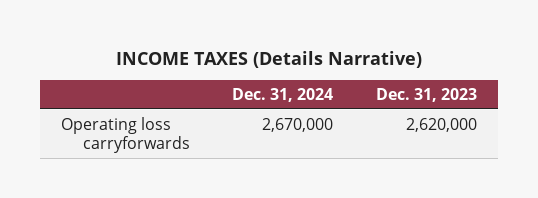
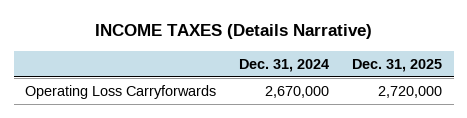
- | Dec. 31, 2024 | Dec. 31, 2023
+ | Dec. 31, 2024 | Dec. 31, 2025
- Operating loss carryforwards | 2,670,000 | 2,620,000
+ Operating Loss Carryforwards | 2,670,000 | 2,720,000

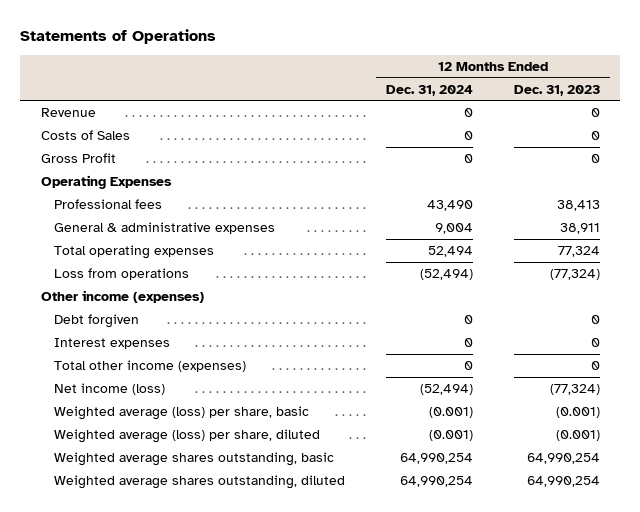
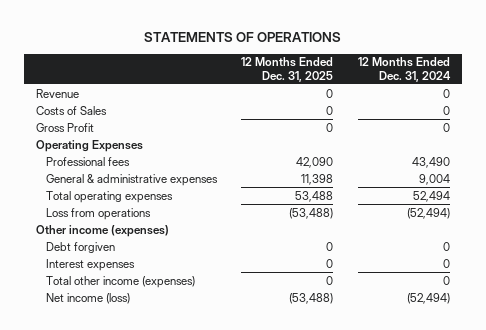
- Statements of Operations
+ STATEMENTS OF OPERATIONS
- | 12 Months Ended Dec. 31, 2024 | 12 Months Ended Dec. 31, 2023
+ | 12 Months Ended Dec. 31, 2025 | 12 Months Ended Dec. 31, 2024
- Weighted average (loss) per share, basic | (0.001) | (0.001)
- Weighted average (loss) per share, diluted | (0.001) | (0.001)
- Weighted average shares outstanding, basic | 64,990,254 | 64,990,254
- Weighted average shares outstanding, diluted | 64,990,254 | 64,990,254

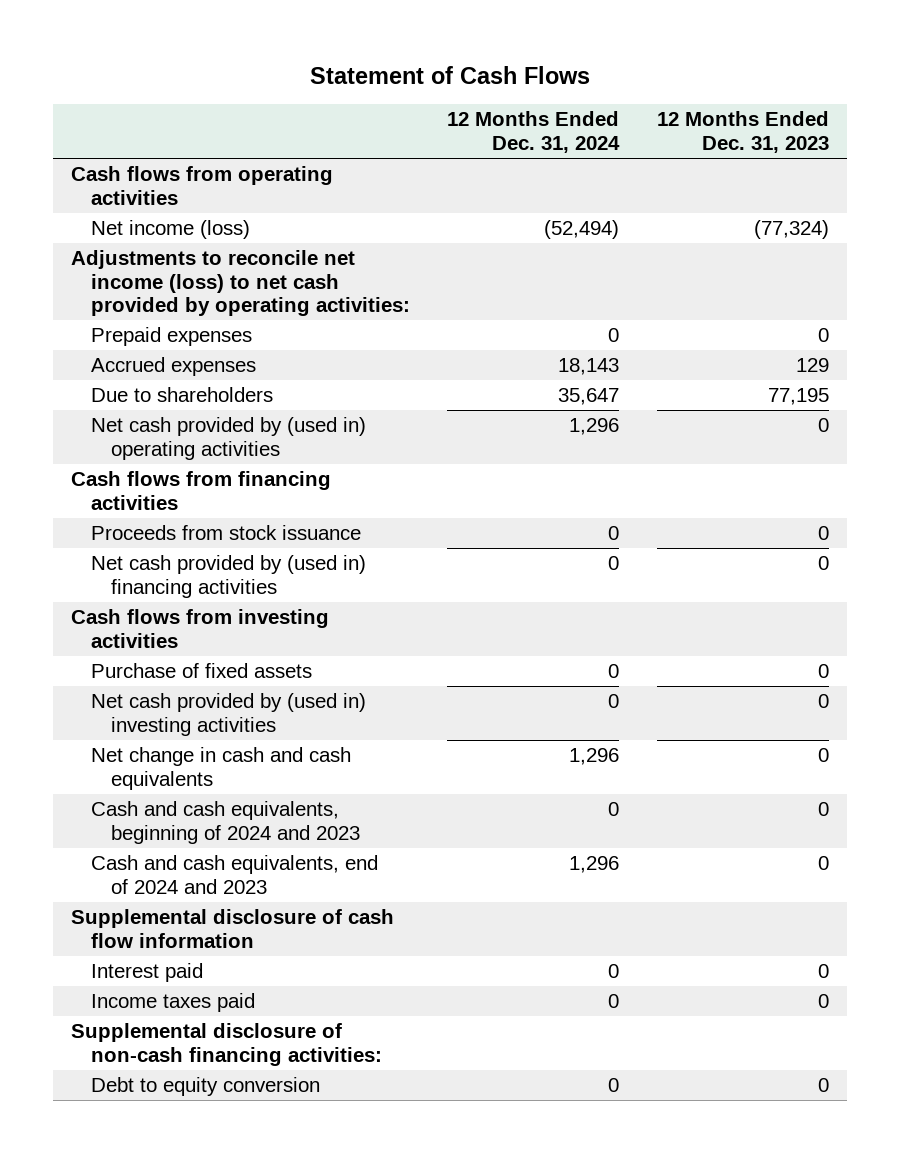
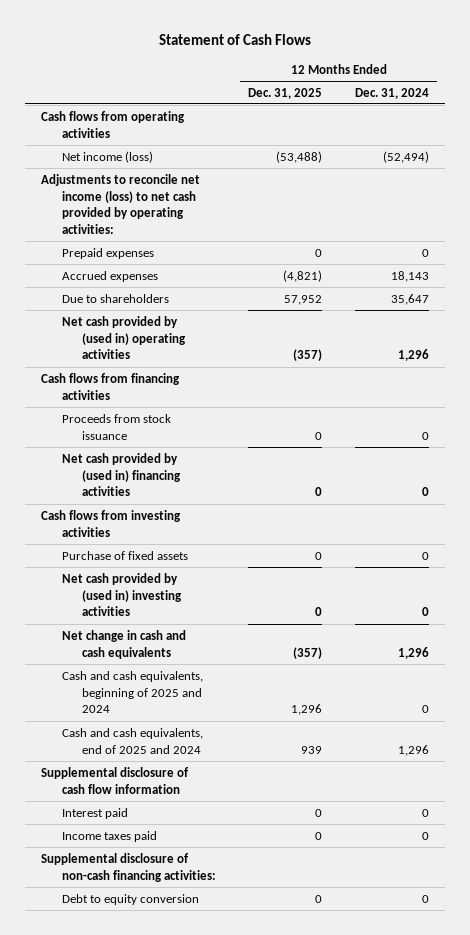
- | 12 Months Ended Dec. 31, 2024 | 12 Months Ended Dec. 31, 2023
+ | 12 Months Ended Dec. 31, 2025 | 12 Months Ended Dec. 31, 2024
- Cash and cash equivalents, beginning of 2024 and 2023 | 0 | 0
- Cash and cash equivalents, end of 2024 and 2023 | 1,296 | 0
+ Cash and cash equivalents, beginning of 2025 and 2024 | 1,296 | 0
+ Cash and cash equivalents, end of 2025 and 2024 | 939 | 1,296

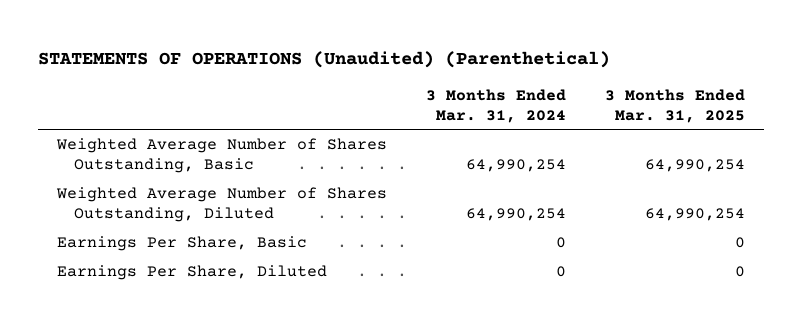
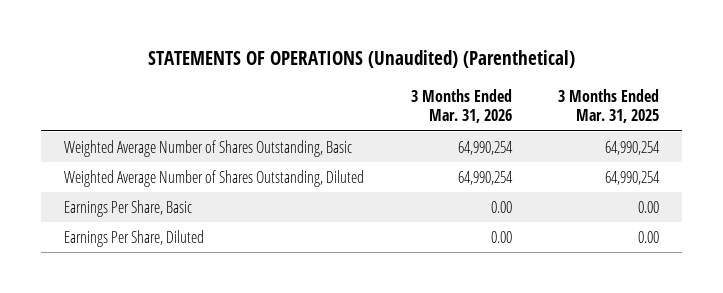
- | 3 Months Ended Mar. 31, 2024 | 3 Months Ended Mar. 31, 2025
+ | 3 Months Ended Mar. 31, 2026 | 3 Months Ended Mar. 31, 2025
- Earnings Per Share, Basic | 0 | 0
- Earnings Per Share, Diluted | 0 | 0
+ Earnings Per Share, Basic | 0.00 | 0.00
+ Earnings Per Share, Diluted | 0.00 | 0.00

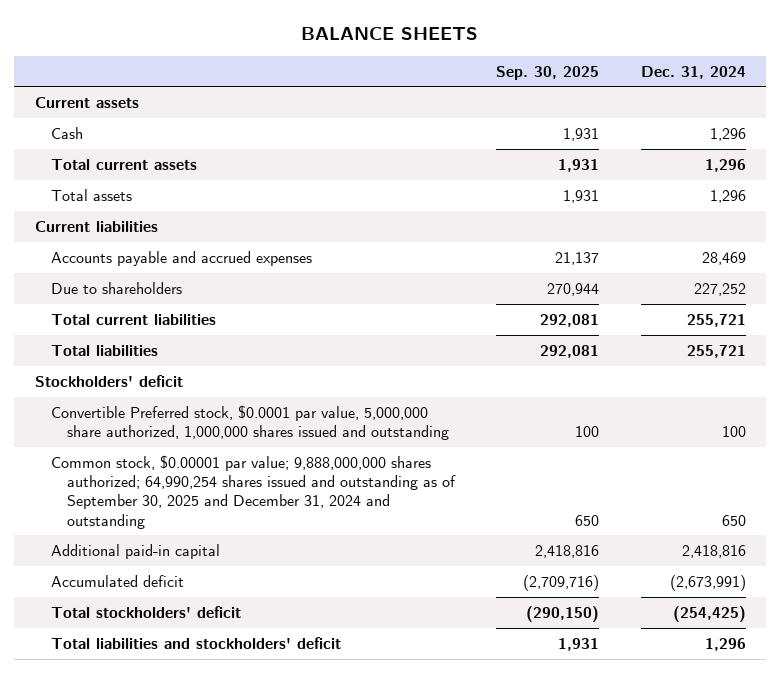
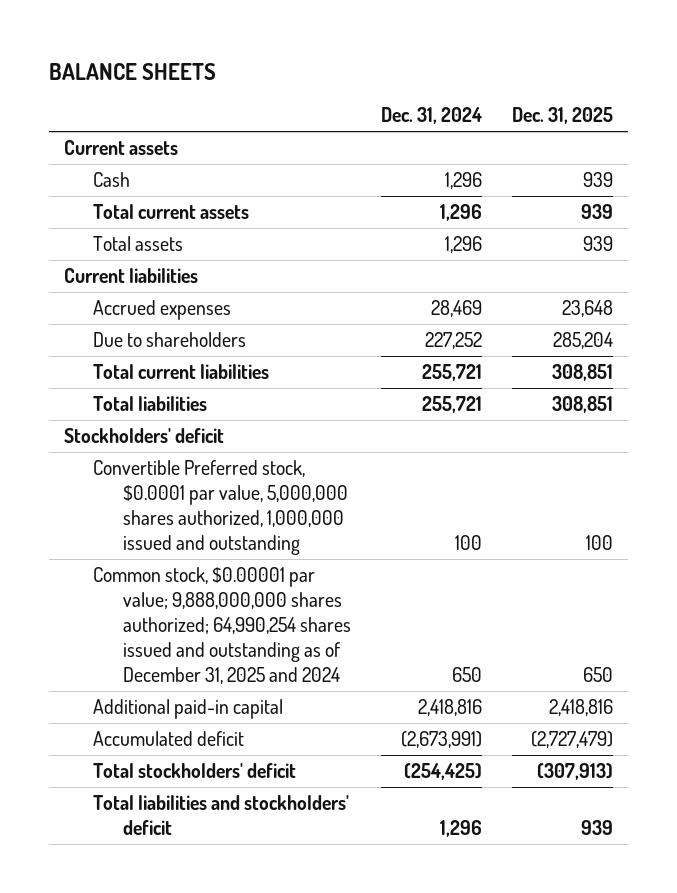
- | Sep. 30, 2025 | Dec. 31, 2024
+ | Dec. 31, 2024 | Dec. 31, 2025
- Accounts payable and accrued expenses | 21,137 | 28,469
+ Accrued expenses | 28,469 | 23,648
- Convertible Preferred stock, $0.0001 par value, 5,000,000 share authorized, 1,000,000 shares issued and outstanding | 100 | 100
- Common stock, $0.00001 par value; 9,888,000,000 shares authorized; 64,990,254 shares issued and outstanding as of September 30, 2025 and December 31, 2024 and outstanding | 650 | 650
+ Convertible Preferred stock, $0.0001 par value, 5,000,000 shares authorized, 1,000,000 issued and outstanding | 100 | 100
+ Common stock, $0.00001 par value; 9,888,000,000 shares authorized; 64,990,254 shares issued and outstanding as of December 31, 2025 and 2024 | 650 | 650

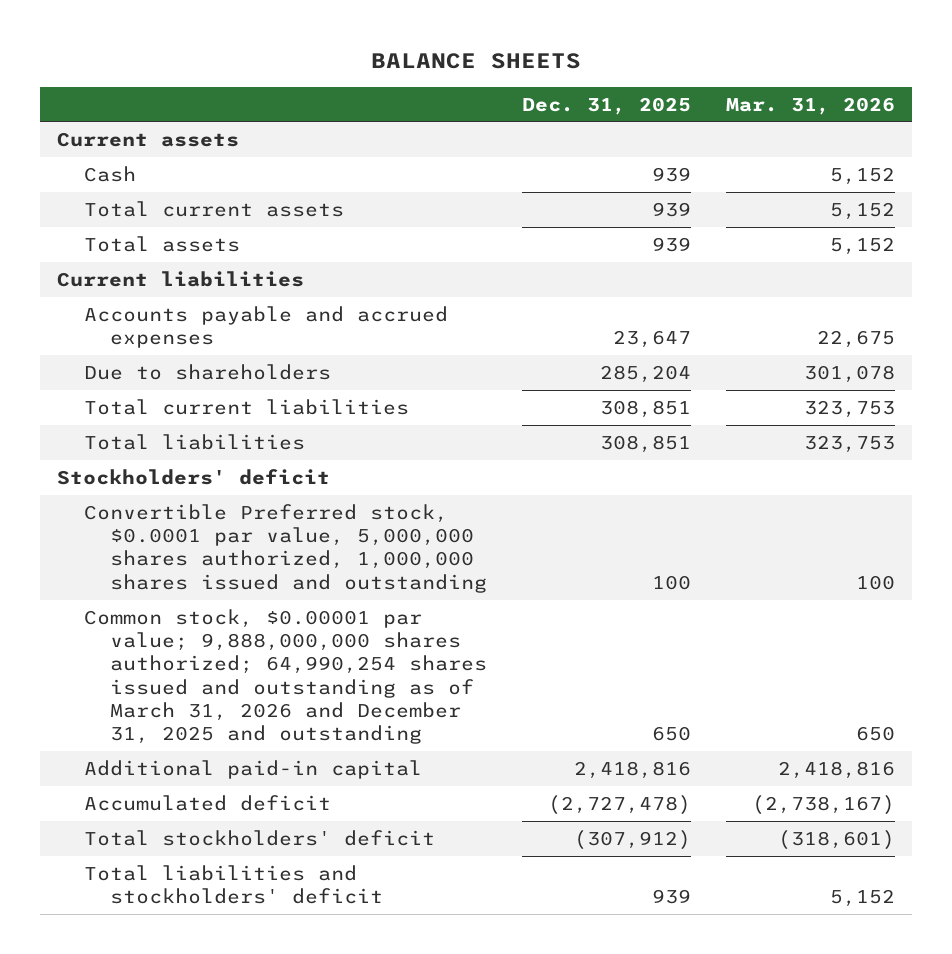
- | Dec. 31, 2024 | Dec. 31, 2025
+ | Dec. 31, 2025 | Mar. 31, 2026
- Accrued expenses | 28,469 | 23,648
+ Accounts payable and accrued expenses | 23,647 | 22,675
- Convertible Preferred stock, $0.0001 par value, 5,000,000 shares authorized, 1,000,000 issued and outstanding | 100 | 100
- Common stock, $0.00001 par value; 9,888,000,000 shares authorized; 64,990,254 shares issued and outstanding as of December 31, 2025 and 2024 | 650 | 650
+ Convertible Preferred stock, $0.0001 par value, 5,000,000 shares authorized, 1,000,000 shares issued and outstanding | 100 | 100
+ Common stock, $0.00001 par value; 9,888,000,000 shares authorized; 64,990,254 shares issued and outstanding as of March 31, 2026 and December 31, 2025 and outstanding | 650 | 650
- Accumulated deficit | (2,673,991) | (2,727,479)
- Total stockholders' deficit | (254,425) | (307,913)
+ Accumulated deficit | (2,727,478) | (2,738,167)
+ Total stockholders' deficit | (307,912) | (318,601)

